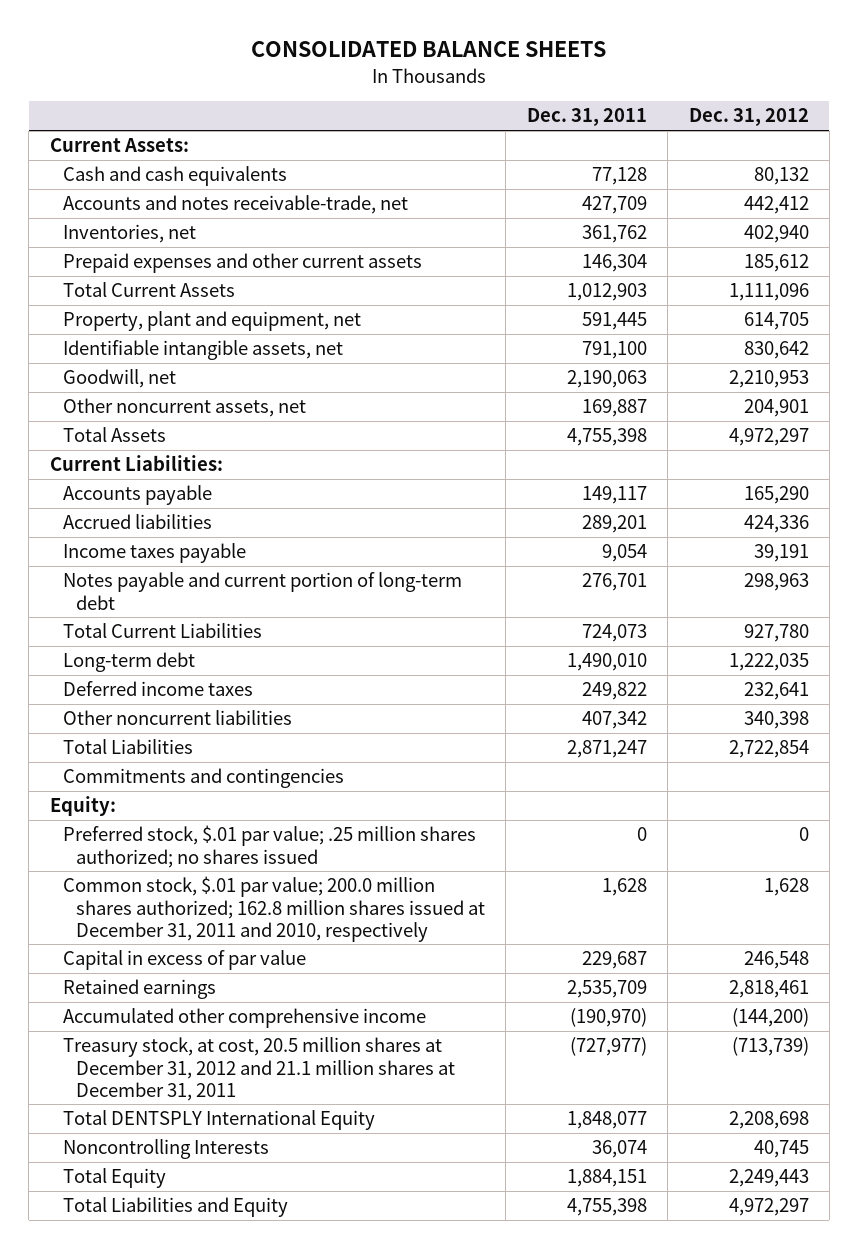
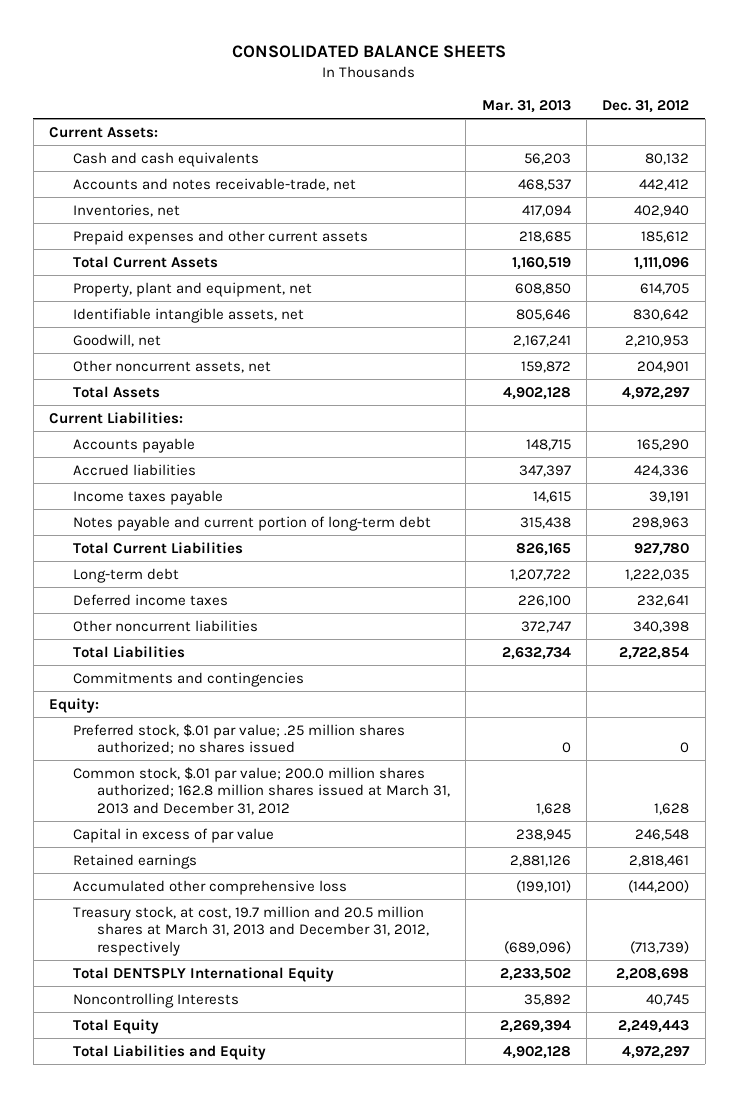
- | Dec. 31, 2011 | Dec. 31, 2012
+ | Mar. 31, 2013 | Dec. 31, 2012
- Common stock, $.01 par value; 200.0 million shares authorized; 162.8 million shares issued at December 31, 2011 and 2010, respectively | 1,628 | 1,628
+ Common stock, $.01 par value; 200.0 million shares authorized; 162.8 million shares issued at March 31, 2013 and December 31, 2012 | 1,628 | 1,628
- Accumulated other comprehensive income | (190,970) | (144,200)
- Treasury stock, at cost, 20.5 million shares at December 31, 2012 and 21.1 million shares at December 31, 2011 | (727,977) | (713,739)
+ Accumulated other comprehensive loss | (199,101) | (144,200)
+ Treasury stock, at cost, 19.7 million and 20.5 million shares at March 31, 2013 and December 31, 2012, respectively | (689,096) | (713,739)

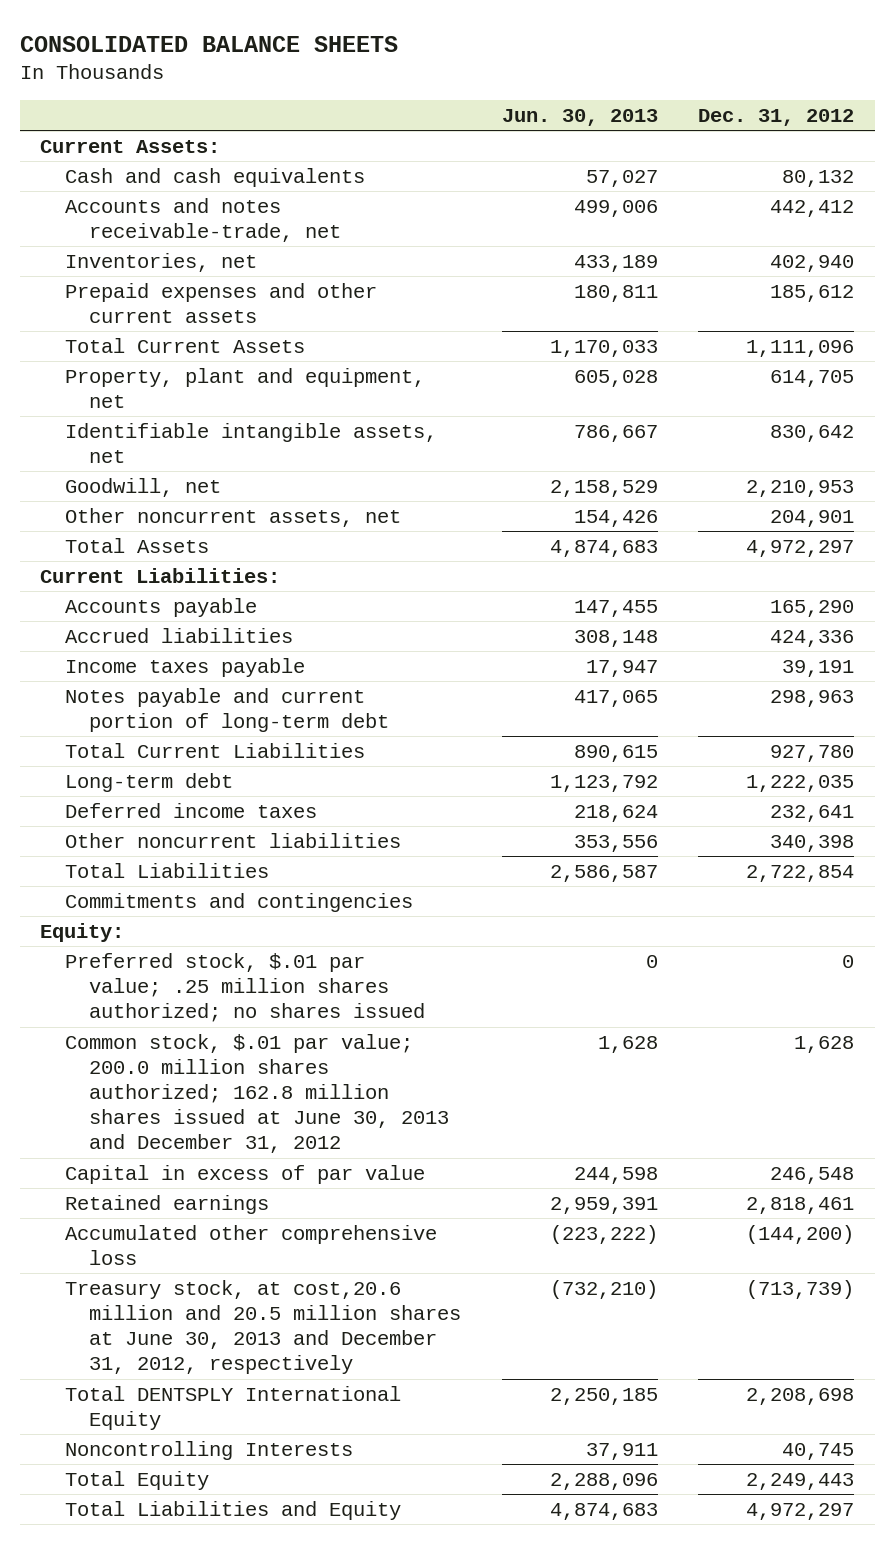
- | Mar. 31, 2013 | Dec. 31, 2012
+ | Jun. 30, 2013 | Dec. 31, 2012
- Common stock, $.01 par value; 200.0 million shares authorized; 162.8 million shares issued at March 31, 2013 and December 31, 2012 | 1,628 | 1,628
+ Common stock, $.01 par value; 200.0 million shares authorized; 162.8 million shares issued at June 30, 2013 and December 31, 2012 | 1,628 | 1,628
- Treasury stock, at cost, 19.7 million and 20.5 million shares at March 31, 2013 and December 31, 2012, respectively | (689,096) | (713,739)
+ Treasury stock, at cost,20.6 million and 20.5 million shares at June 30, 2013 and December 31, 2012, respectively | (732,210) | (713,739)

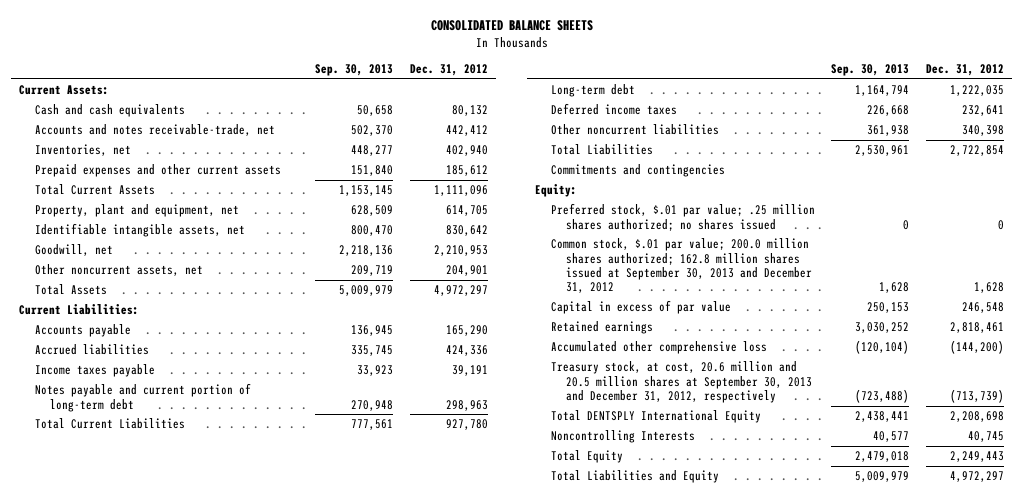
- | Jun. 30, 2013 | Dec. 31, 2012
+ | Sep. 30, 2013 | Dec. 31, 2012
- Common stock, $.01 par value; 200.0 million shares authorized; 162.8 million shares issued at June 30, 2013 and December 31, 2012 | 1,628 | 1,628
+ Common stock, $.01 par value; 200.0 million shares authorized; 162.8 million shares issued at September 30, 2013 and December 31, 2012 | 1,628 | 1,628
- Treasury stock, at cost,20.6 million and 20.5 million shares at June 30, 2013 and December 31, 2012, respectively | (732,210) | (713,739)
+ Treasury stock, at cost, 20.6 million and 20.5 million shares at September 30, 2013 and December 31, 2012, respectively | (723,488) | (713,739)

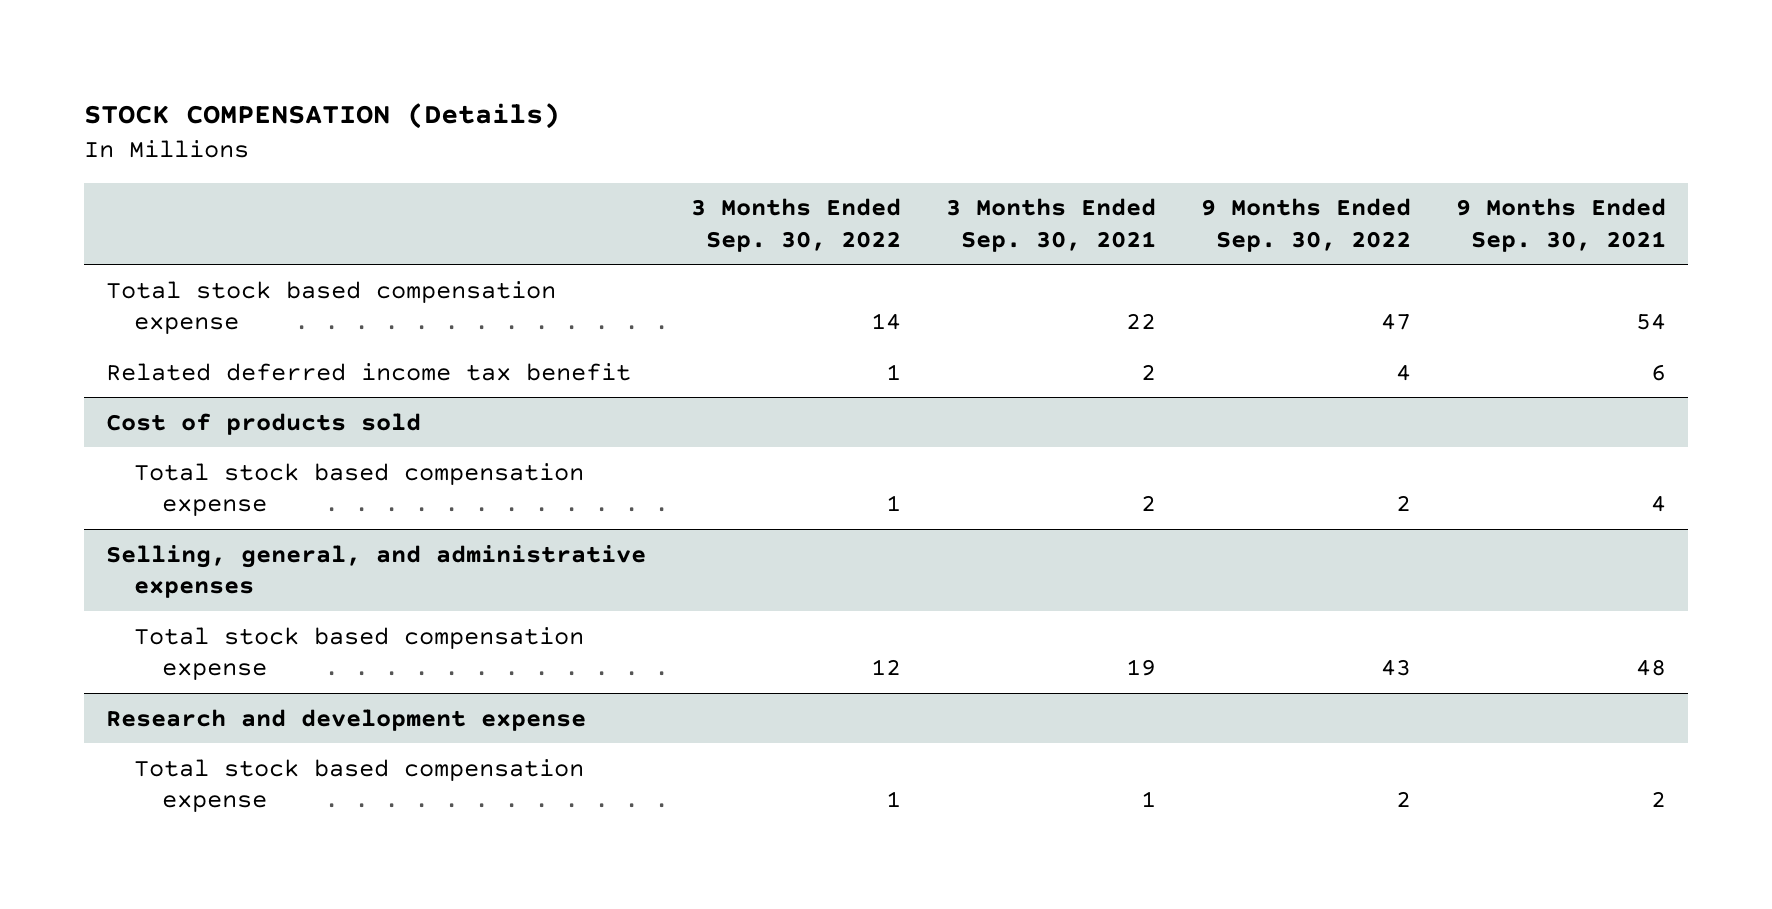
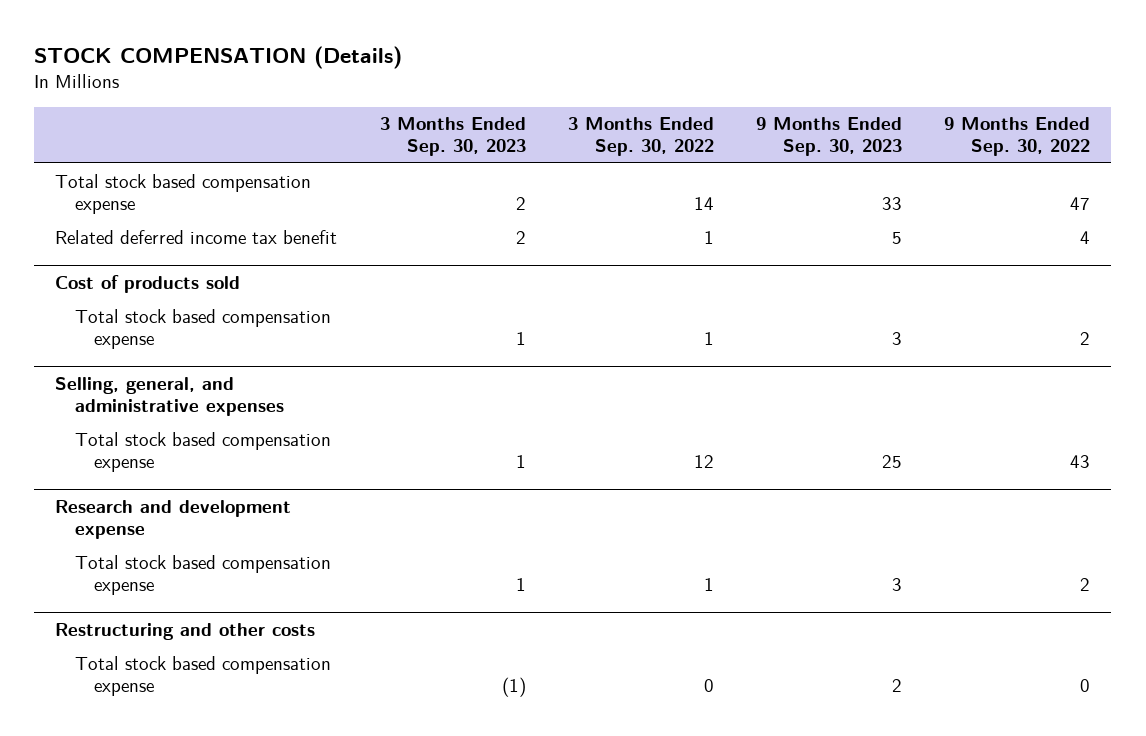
- | 3 Months Ended Sep. 30, 2022 | 3 Months Ended Sep. 30, 2021 | 9 Months Ended Sep. 30, 2022 | 9 Months Ended Sep. 30, 2021
+ | 3 Months Ended Sep. 30, 2023 | 3 Months Ended Sep. 30, 2022 | 9 Months Ended Sep. 30, 2023 | 9 Months Ended Sep. 30, 2022
+ Restructuring and other costs
+ Total stock based compensation expense | (1) | 0 | 2 | 0

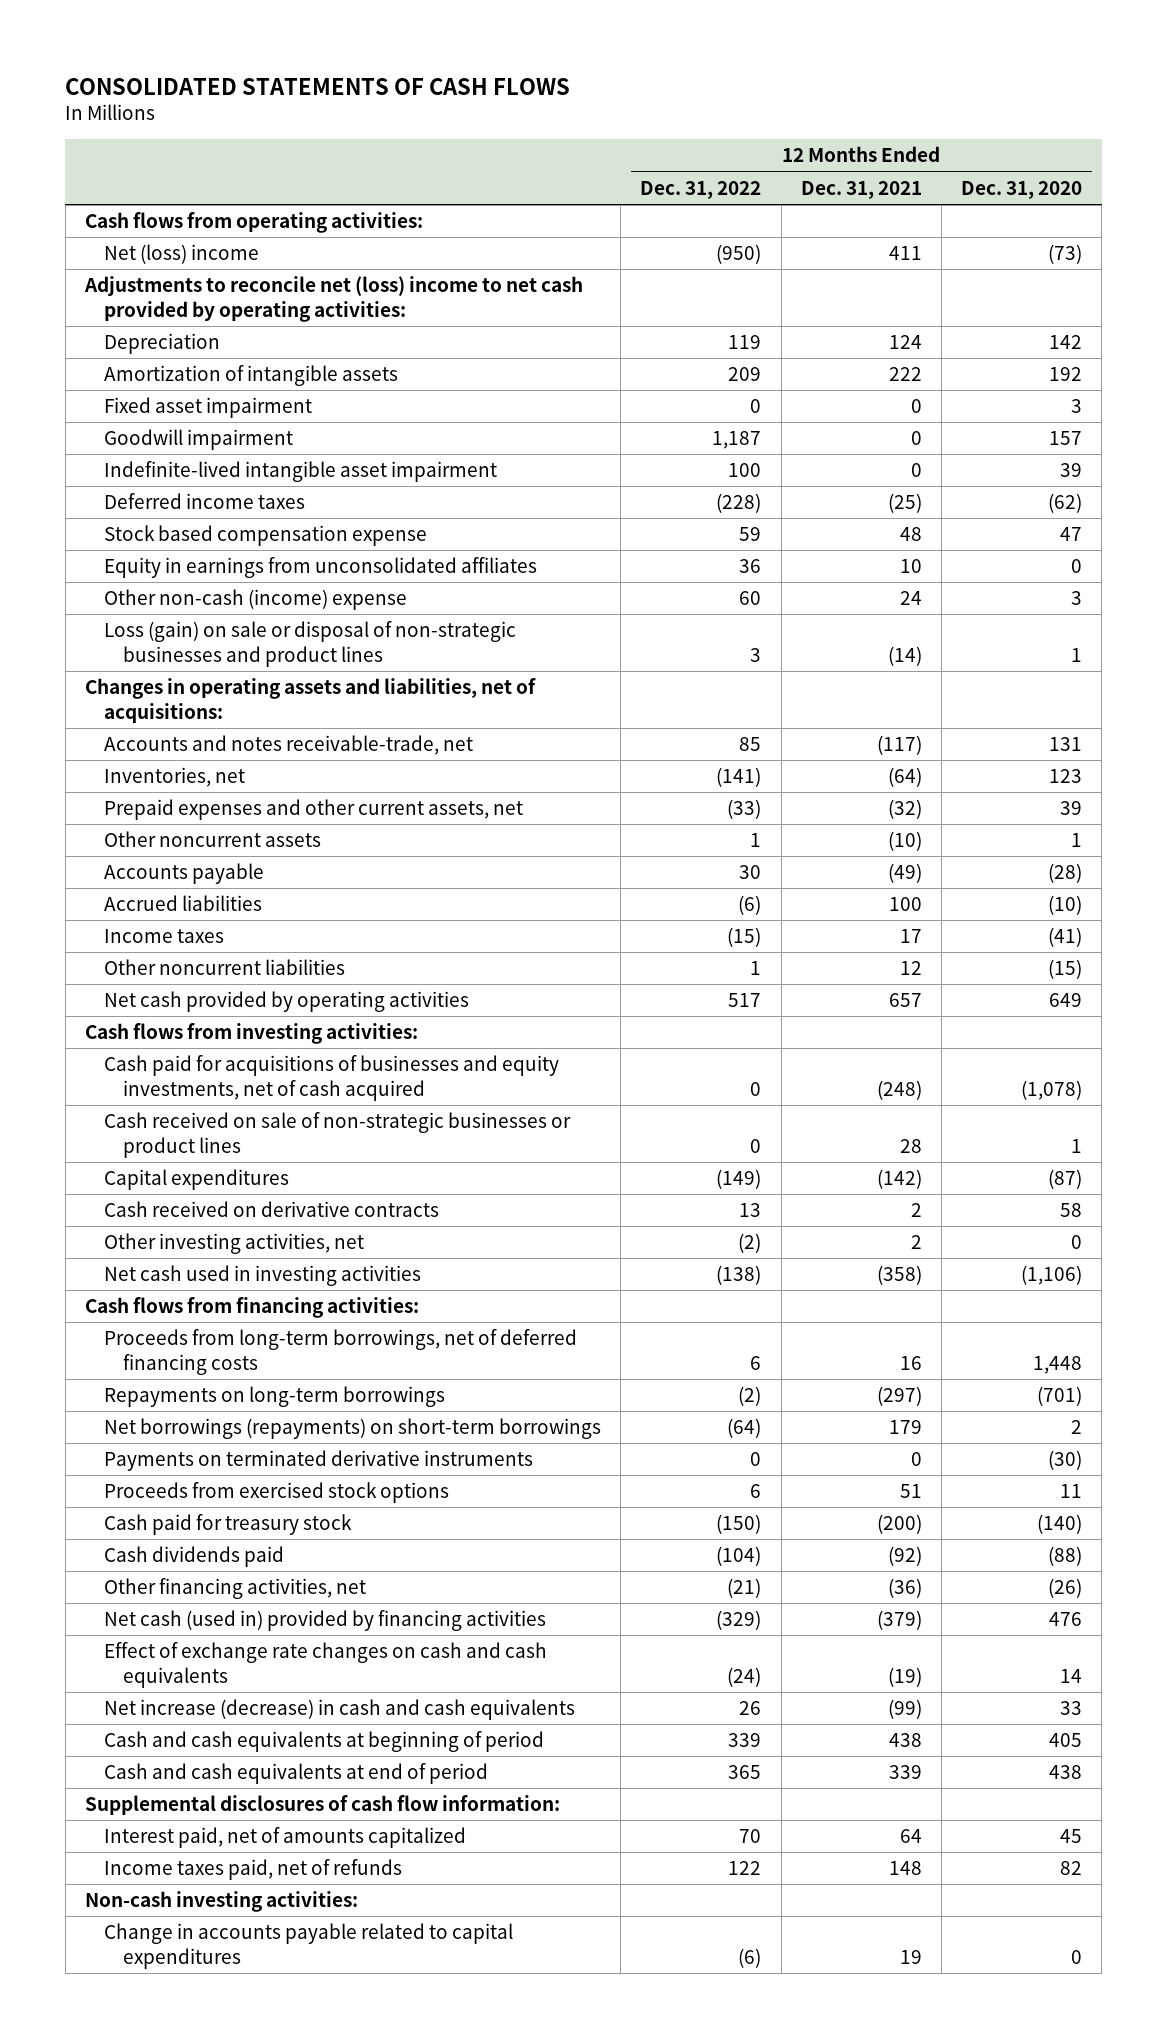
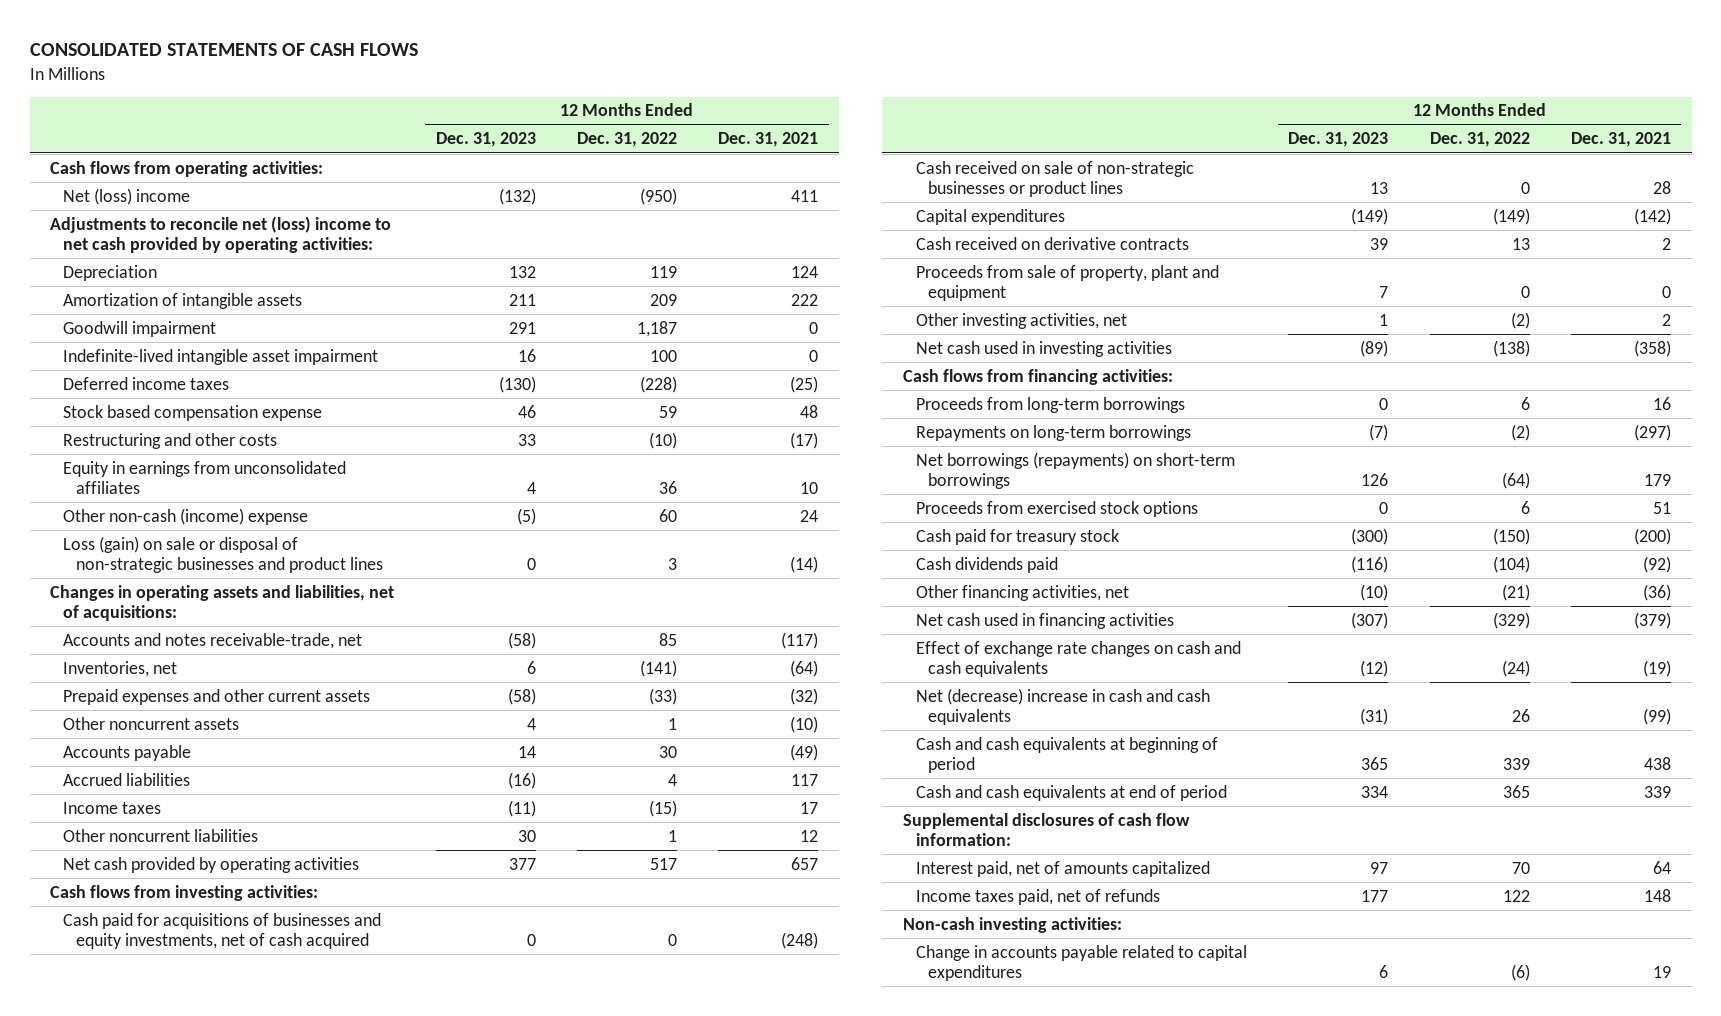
- | 12 Months Ended Dec. 31, 2022 | 12 Months Ended Dec. 31, 2021 | 12 Months Ended Dec. 31, 2020
+ | 12 Months Ended Dec. 31, 2023 | 12 Months Ended Dec. 31, 2022 | 12 Months Ended Dec. 31, 2021
- Fixed asset impairment | 0 | 0 | 3
+ Restructuring and other costs | 33 | (10) | (17)
- Prepaid expenses and other current assets, net | (33) | (32) | 39
+ Prepaid expenses and other current assets | (58) | (33) | (32)
- Accrued liabilities | (6) | 100 | (10)
+ Accrued liabilities | (16) | 4 | 117
+ Proceeds from sale of property, plant and equipment | 7 | 0 | 0
- Proceeds from long-term borrowings, net of deferred financing costs | 6 | 16 | 1,448
+ Proceeds from long-term borrowings | 0 | 6 | 16
- Payments on terminated derivative instruments | 0 | 0 | (30)
- Net cash (used in) provided by financing activities | (329) | (379) | 476
+ Net cash used in financing activities | (307) | (329) | (379)
- Net increase (decrease) in cash and cash equivalents | 26 | (99) | 33
+ Net (decrease) increase in cash and cash equivalents | (31) | 26 | (99)

